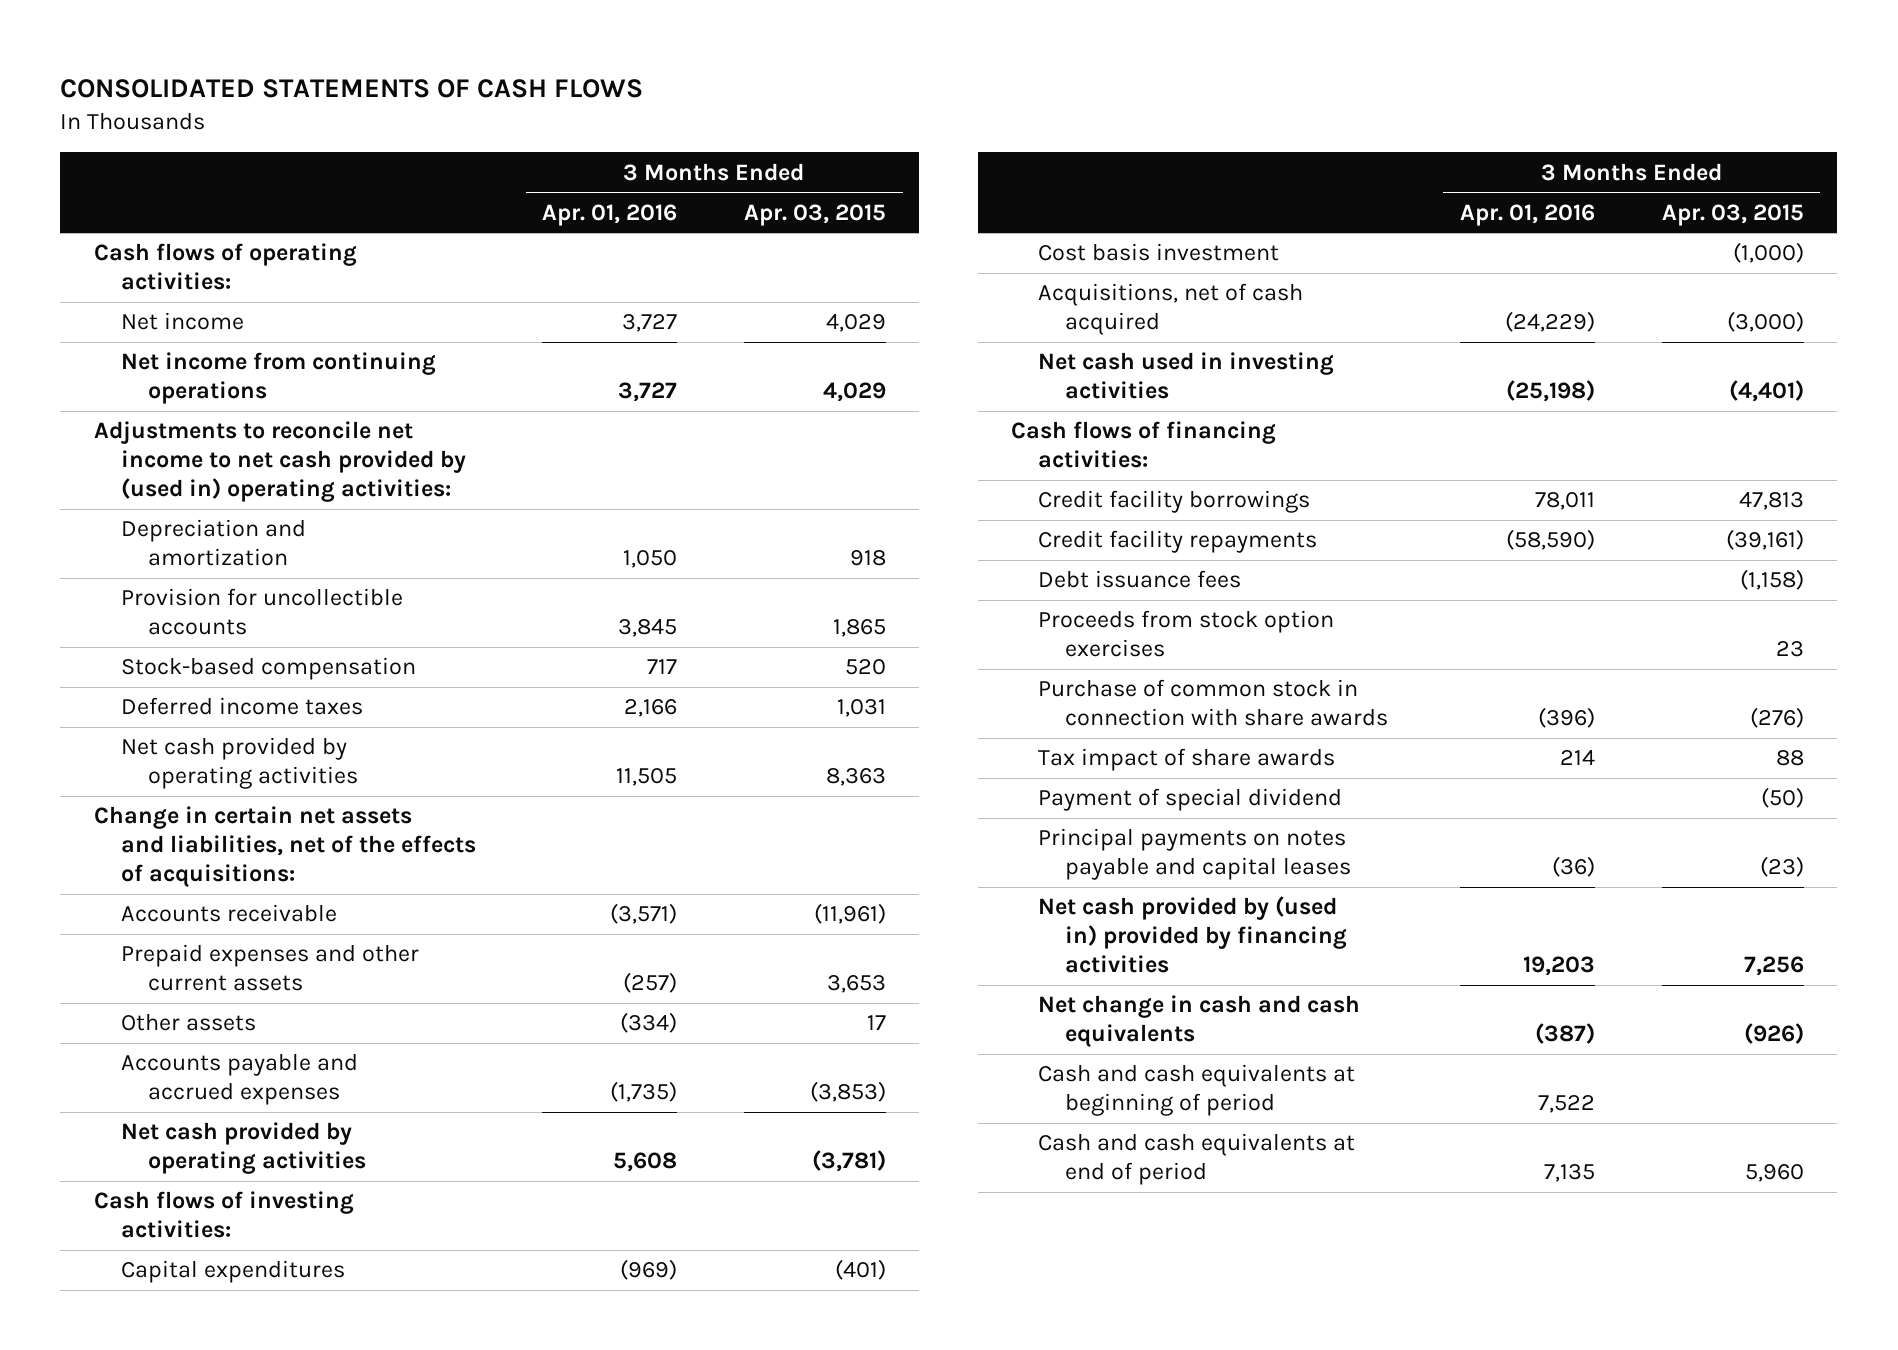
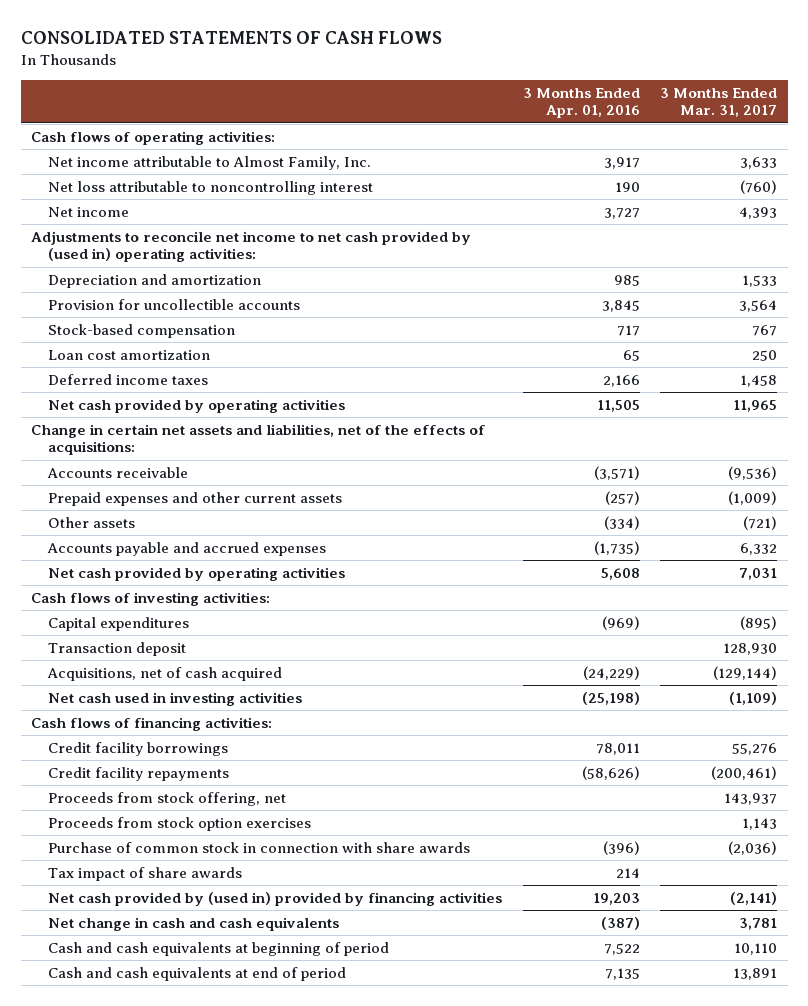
- | 3 Months Ended Apr. 01, 2016 | 3 Months Ended Apr. 03, 2015
+ | 3 Months Ended Apr. 01, 2016 | 3 Months Ended Mar. 31, 2017
+ Net income attributable to Almost Family, Inc. | 3,917 | 3,633
+ Net loss attributable to noncontrolling interest | 190 | (760)
- Net income from continuing operations | 3,727 | 4,029
- Depreciation and amortization | 1,050 | 918
+ Depreciation and amortization | 985 | 1,533
+ Loan cost amortization | 65 | 250
- Cost basis investment | | (1,000)
+ Transaction deposit | | 128,930
- Credit facility repayments | (58,590) | (39,161)
- Debt issuance fees | | (1,158)
+ Credit facility repayments | (58,626) | (200,461)
+ Proceeds from stock offering, net | | 143,937
- Payment of special dividend | | (50)
- Principal payments on notes payable and capital leases | (36) | (23)

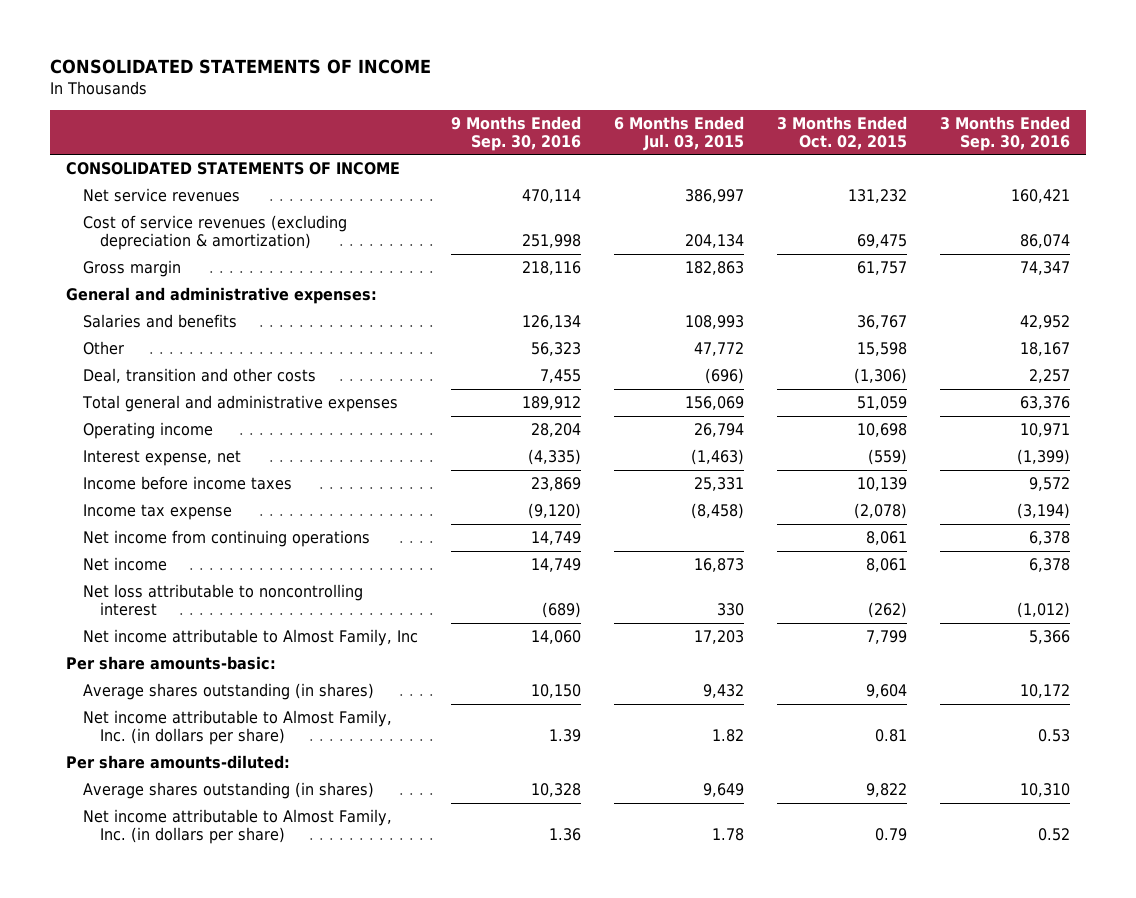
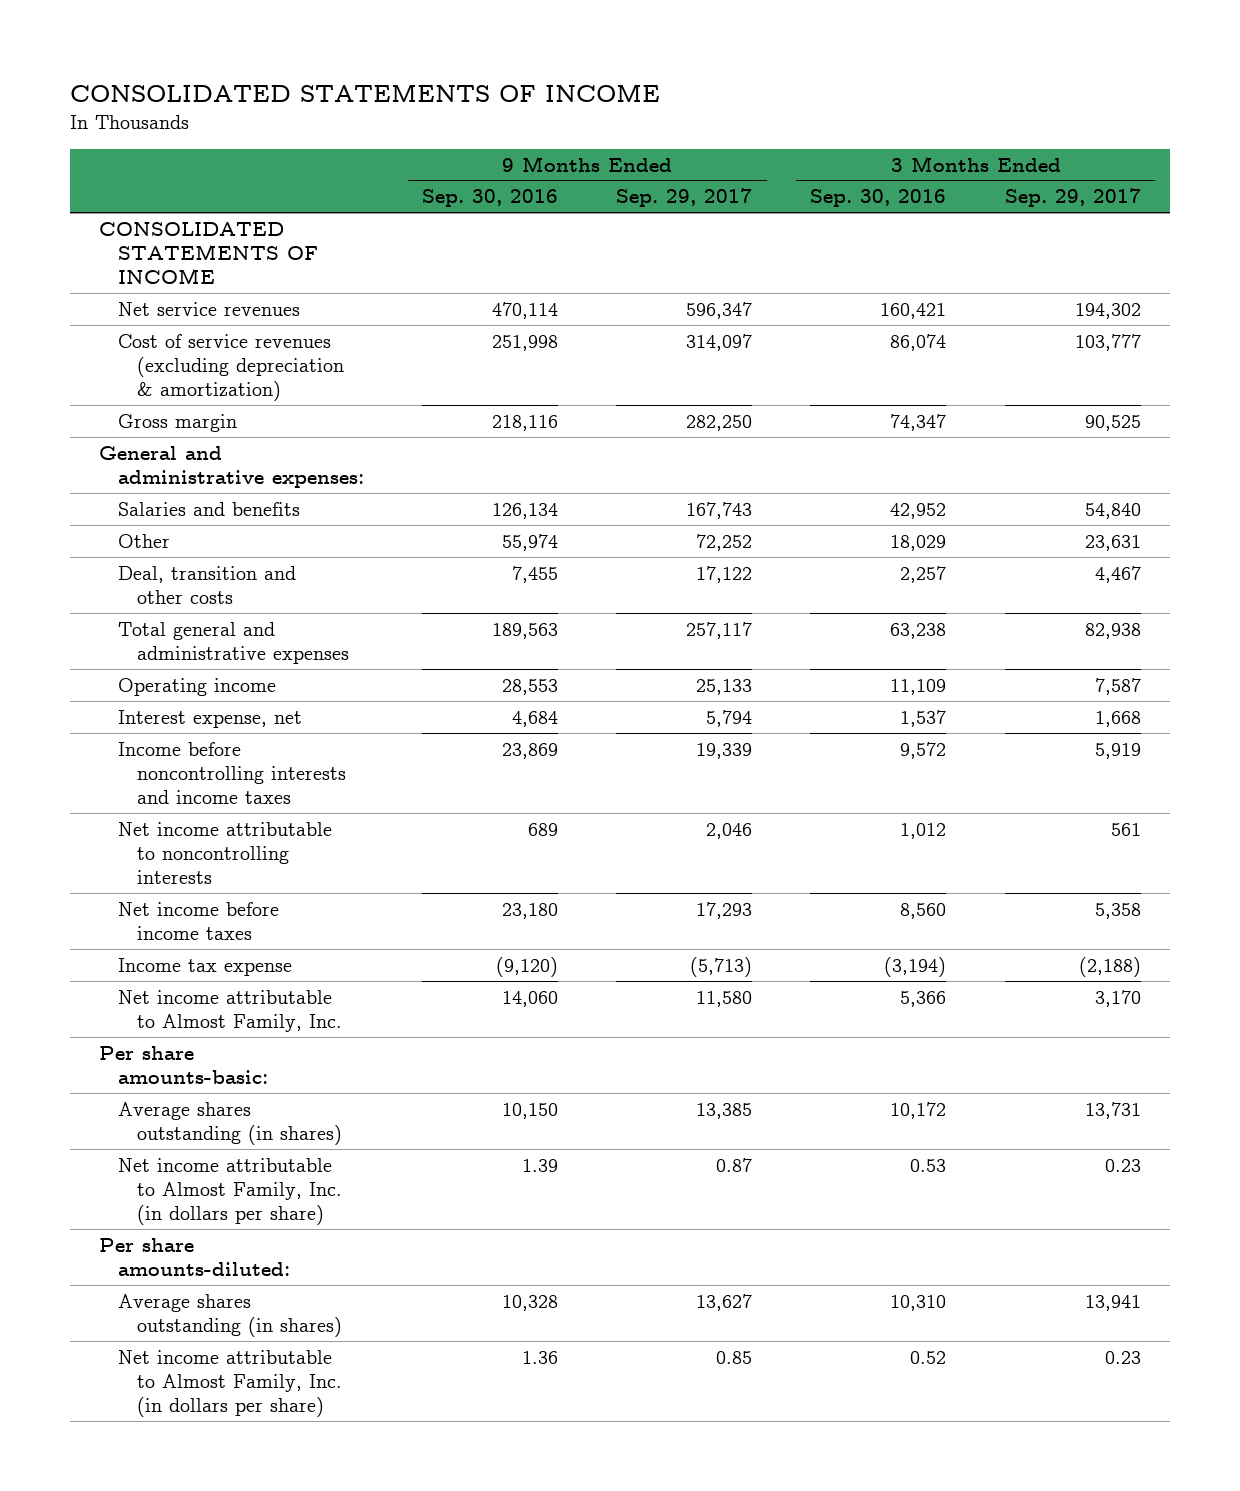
- | 9 Months Ended Sep. 30, 2016 | 6 Months Ended Jul. 03, 2015 | 3 Months Ended Oct. 02, 2015 | 3 Months Ended Sep. 30, 2016
+ | 9 Months Ended Sep. 30, 2016 | 9 Months Ended Sep. 29, 2017 | 3 Months Ended Sep. 30, 2016 | 3 Months Ended Sep. 29, 2017
- Other | 56,323 | 47,772 | 15,598 | 18,167
+ Other | 55,974 | 72,252 | 18,029 | 23,631
- Total general and administrative expenses | 189,912 | 156,069 | 51,059 | 63,376
- Operating income | 28,204 | 26,794 | 10,698 | 10,971
- Interest expense, net | (4,335) | (1,463) | (559) | (1,399)
- Income before income taxes | 23,869 | 25,331 | 10,139 | 9,572
+ Total general and administrative expenses | 189,563 | 257,117 | 63,238 | 82,938
+ Operating income | 28,553 | 25,133 | 11,109 | 7,587
+ Interest expense, net | 4,684 | 5,794 | 1,537 | 1,668
+ Income before noncontrolling interests and income taxes | 23,869 | 19,339 | 9,572 | 5,919
+ Net income attributable to noncontrolling interests | 689 | 2,046 | 1,012 | 561
+ Net income before income taxes | 23,180 | 17,293 | 8,560 | 5,358
- Net income from continuing operations | 14,749 | | 8,061 | 6,378
- Net income | 14,749 | 16,873 | 8,061 | 6,378
- Net loss attributable to noncontrolling interest | (689) | 330 | (262) | (1,012)
- Net income attributable to Almost Family, Inc | 14,060 | 17,203 | 7,799 | 5,366
+ Net income attributable to Almost Family, Inc. | 14,060 | 11,580 | 5,366 | 3,170

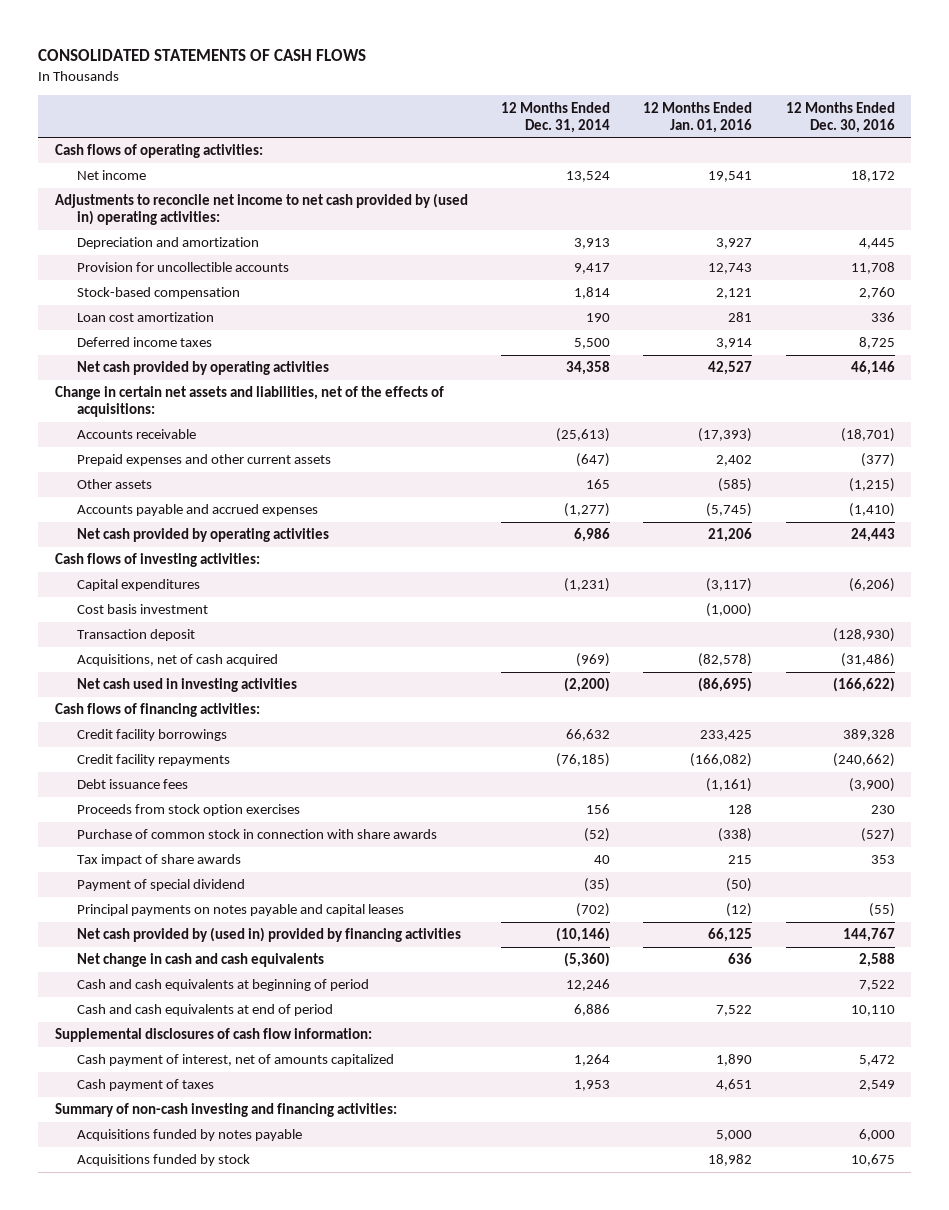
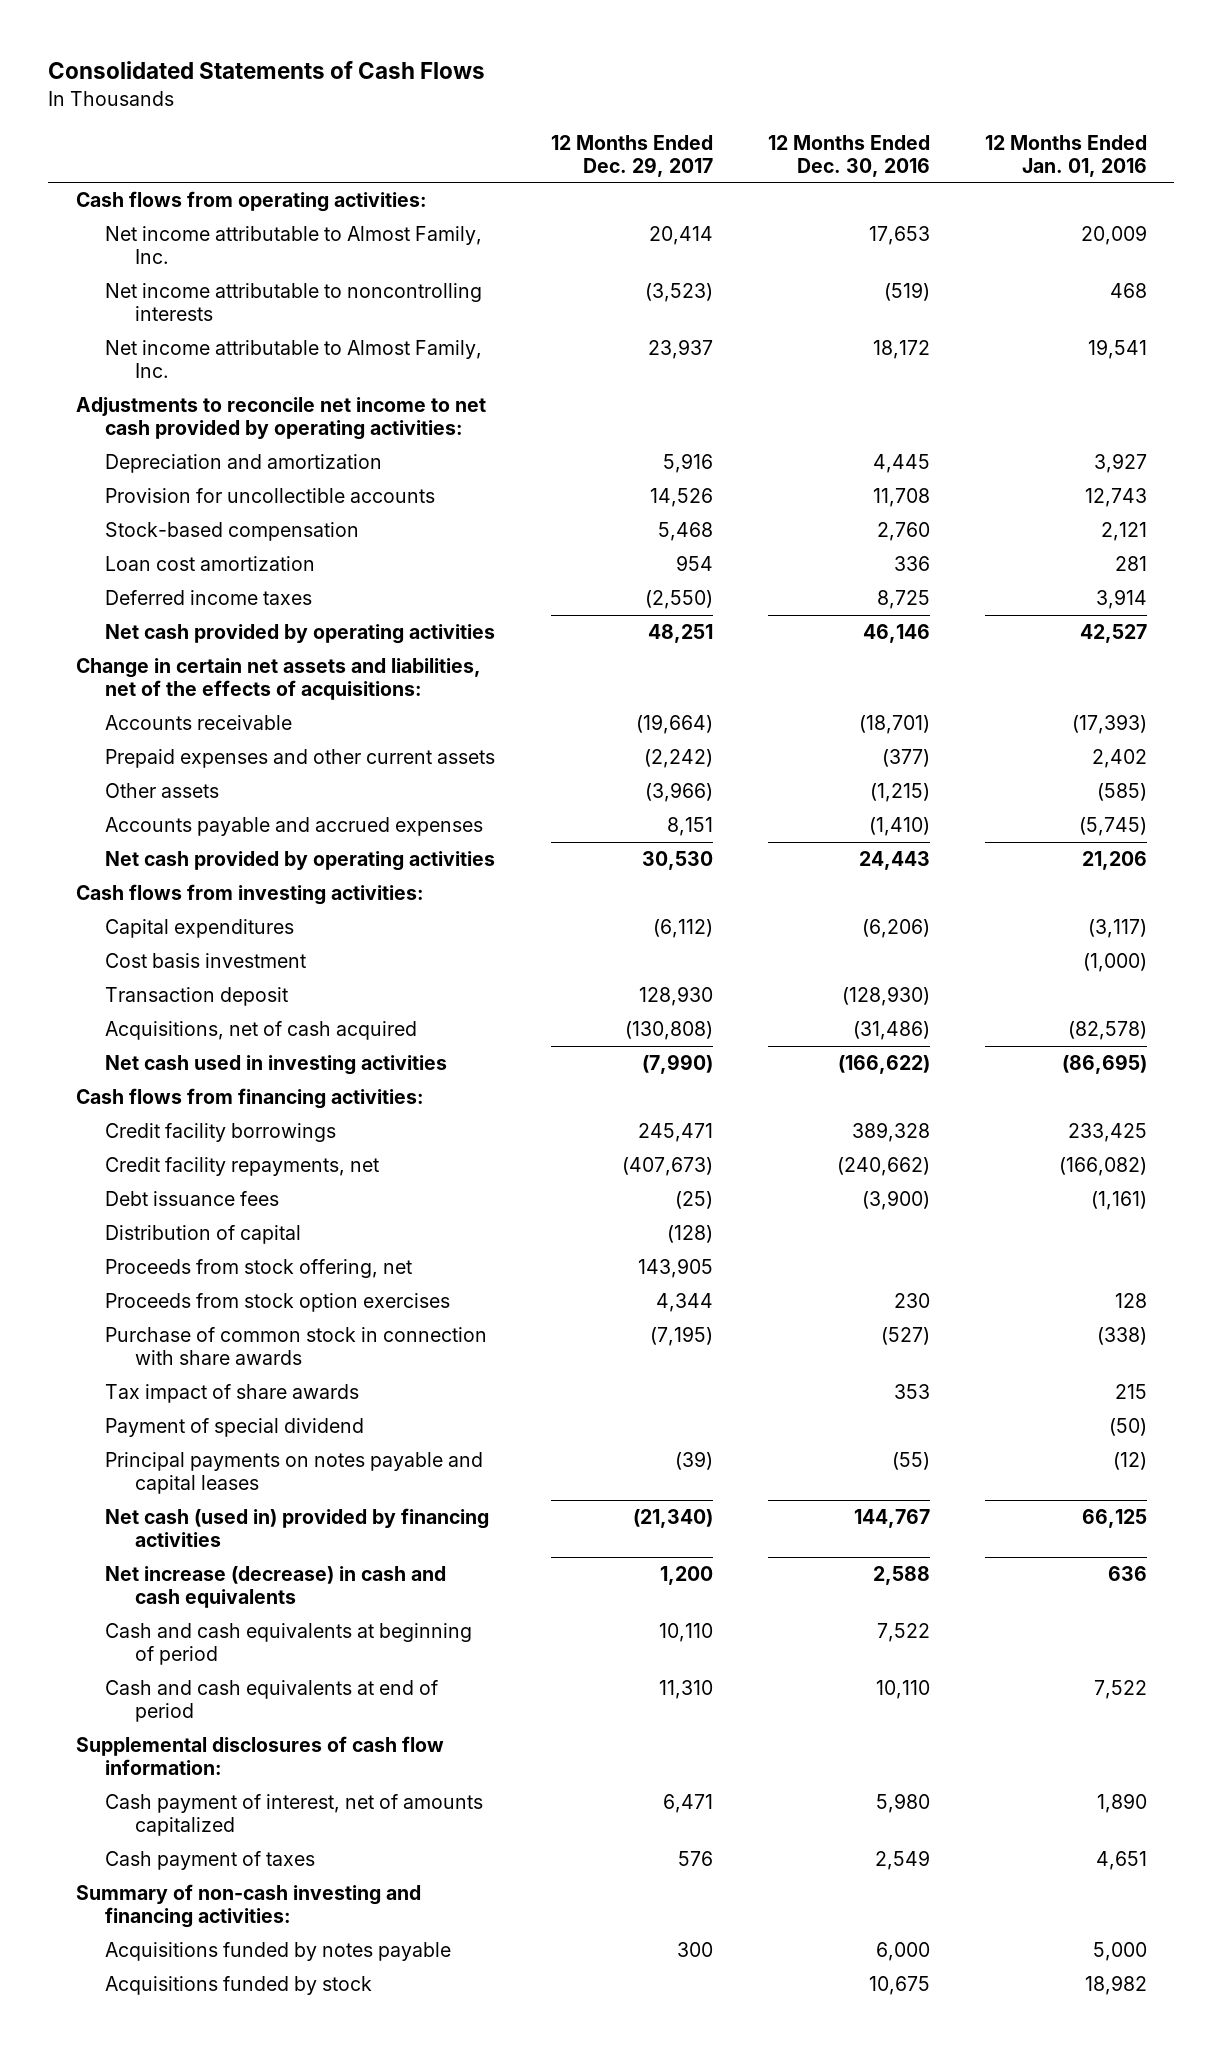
- CONSOLIDATED STATEMENTS OF CASH FLOWS
+ Consolidated Statements of Cash Flows
- | 12 Months Ended Dec. 31, 2014 | 12 Months Ended Jan. 01, 2016 | 12 Months Ended Dec. 30, 2016
+ | 12 Months Ended Dec. 29, 2017 | 12 Months Ended Dec. 30, 2016 | 12 Months Ended Jan. 01, 2016
- Cash flows of operating activities:
- Net income | 13,524 | 19,541 | 18,172
- Adjustments to reconcile net income to net cash provided by (used in) operating activities:
+ Cash flows from operating activities:
+ Net income attributable to Almost Family, Inc. | 20,414 | 17,653 | 20,009
+ Net income attributable to noncontrolling interests | (3,523) | (519) | 468
+ Net income attributable to Almost Family, Inc. | 23,937 | 18,172 | 19,541
+ Adjustments to reconcile net income to net cash provided by operating activities:
- Cash flows of investing activities:
+ Cash flows from investing activities:
- Cash flows of financing activities:
+ Cash flows from financing activities:
- Credit facility repayments | (76,185) | (166,082) | (240,662)
+ Credit facility repayments, net | (407,673) | (240,662) | (166,082)
+ Distribution of capital | (128) | |
+ Proceeds from stock offering, net | 143,905 | |
- Net cash provided by (used in) provided by financing activities | (10,146) | 66,125 | 144,767
- Net change in cash and cash equivalents | (5,360) | 636 | 2,588
+ Net cash (used in) provided by financing activities | (21,340) | 144,767 | 66,125
+ Net increase (decrease) in cash and cash equivalents | 1,200 | 2,588 | 636
- Cash payment of interest, net of amounts capitalized | 1,264 | 1,890 | 5,472
+ Cash payment of interest, net of amounts capitalized | 6,471 | 5,980 | 1,890

